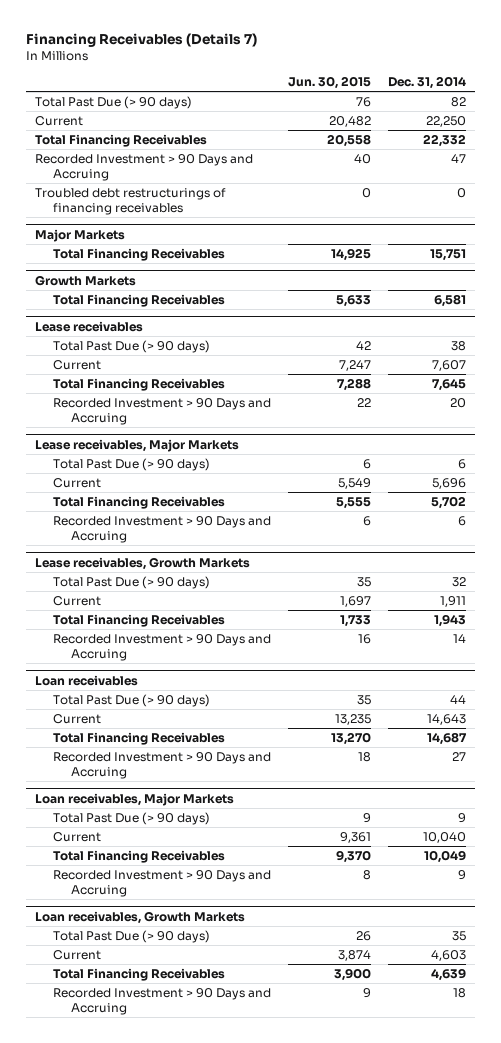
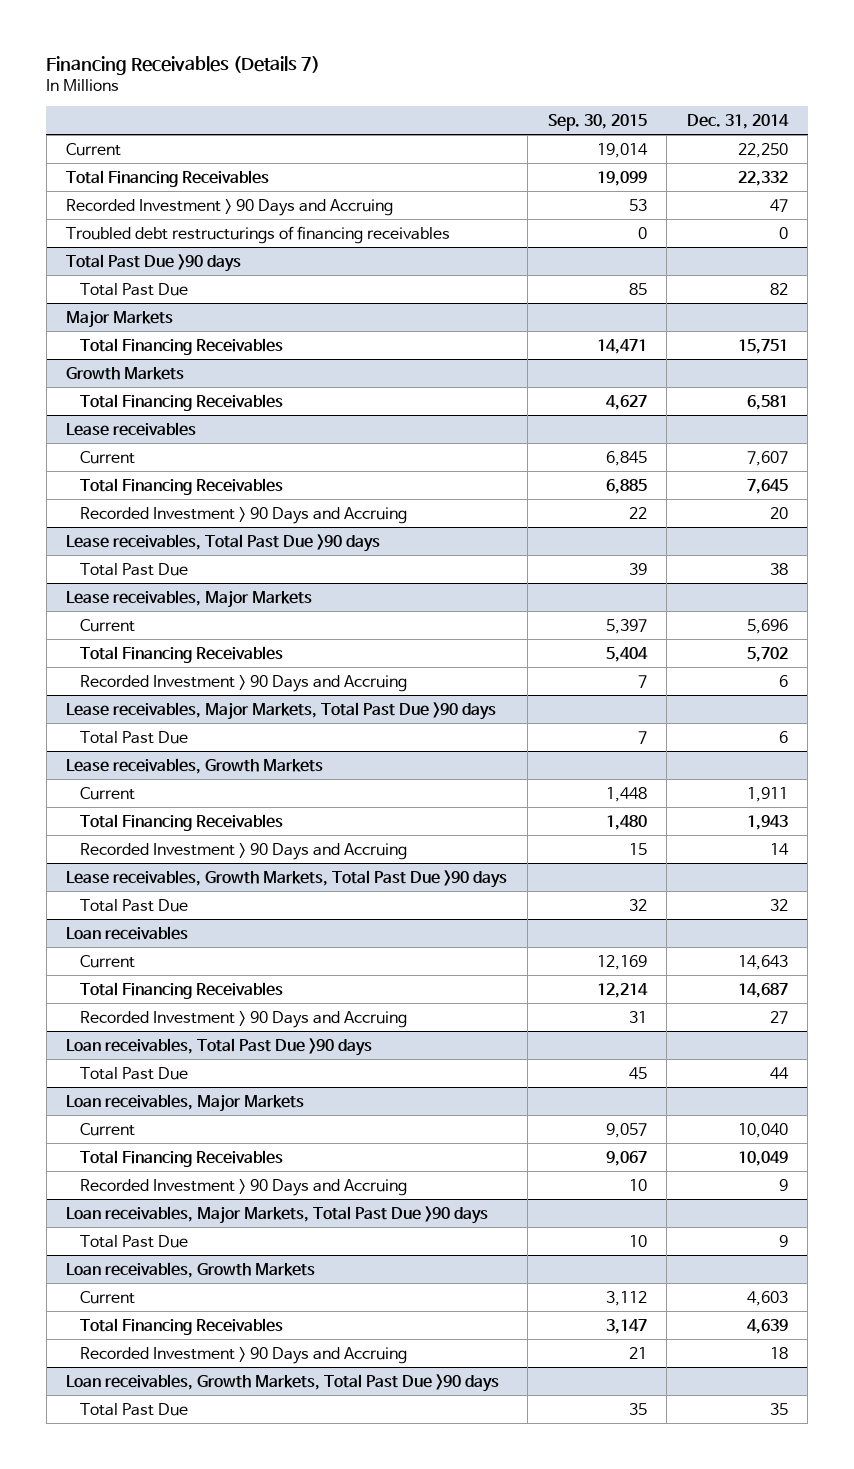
- | Jun. 30, 2015 | Dec. 31, 2014
+ | Sep. 30, 2015 | Dec. 31, 2014
- Total Past Due (> 90 days) | 76 | 82
+ Total Past Due >90 days
+ Total Past Due | 85 | 82
@ Lease receivables
- Total Past Due (> 90 days) | 42 | 38
+ Lease receivables, Total Past Due >90 days
+ Total Past Due | 39 | 38
@ Lease receivables, Major Markets
- Total Past Due (> 90 days) | 6 | 6
+ Lease receivables, Major Markets, Total Past Due >90 days
+ Total Past Due | 7 | 6
@ Lease receivables, Growth Markets
- Total Past Due (> 90 days) | 35 | 32
+ Lease receivables, Growth Markets, Total Past Due >90 days
+ Total Past Due | 32 | 32
@ Loan receivables
- Total Past Due (> 90 days) | 35 | 44
+ Loan receivables, Total Past Due >90 days
+ Total Past Due | 45 | 44
@ Loan receivables, Major Markets
- Total Past Due (> 90 days) | 9 | 9
+ Loan receivables, Major Markets, Total Past Due >90 days
+ Total Past Due | 10 | 9
@ Loan receivables, Growth Markets
- Total Past Due (> 90 days) | 26 | 35
+ Loan receivables, Growth Markets, Total Past Due >90 days
+ Total Past Due | 35 | 35

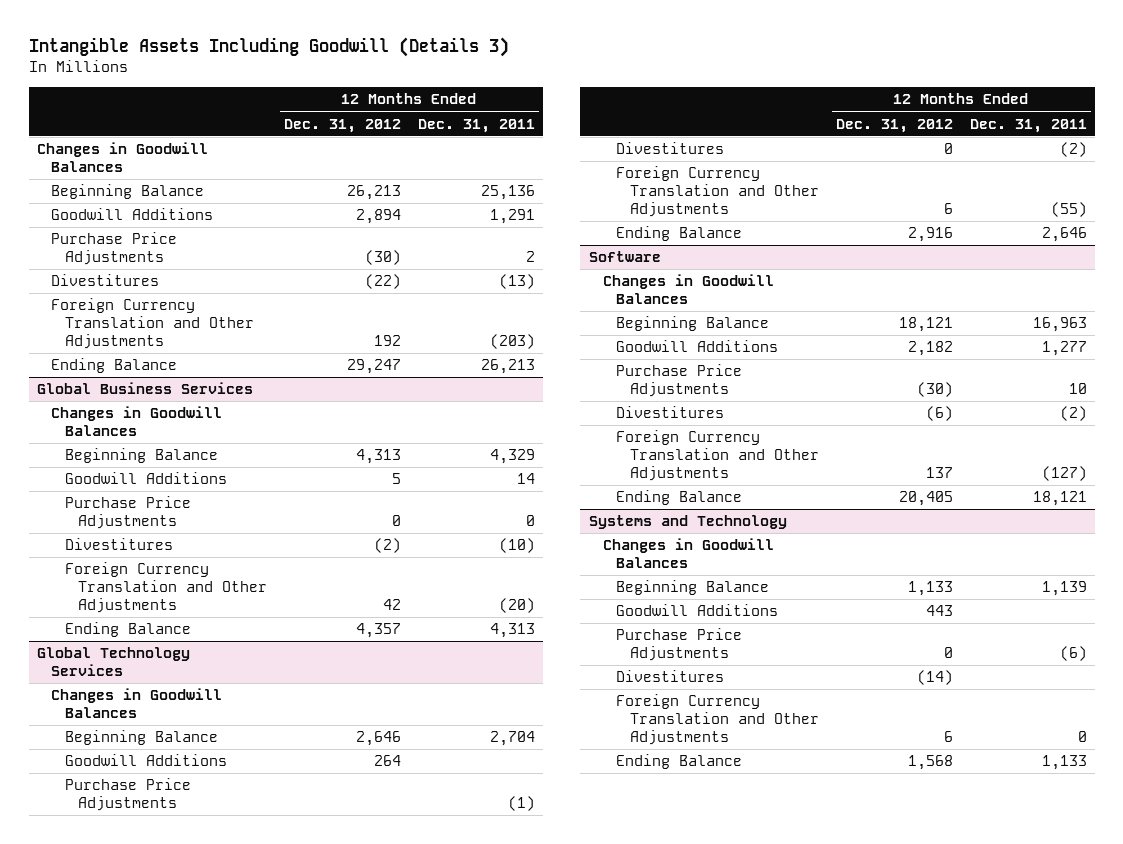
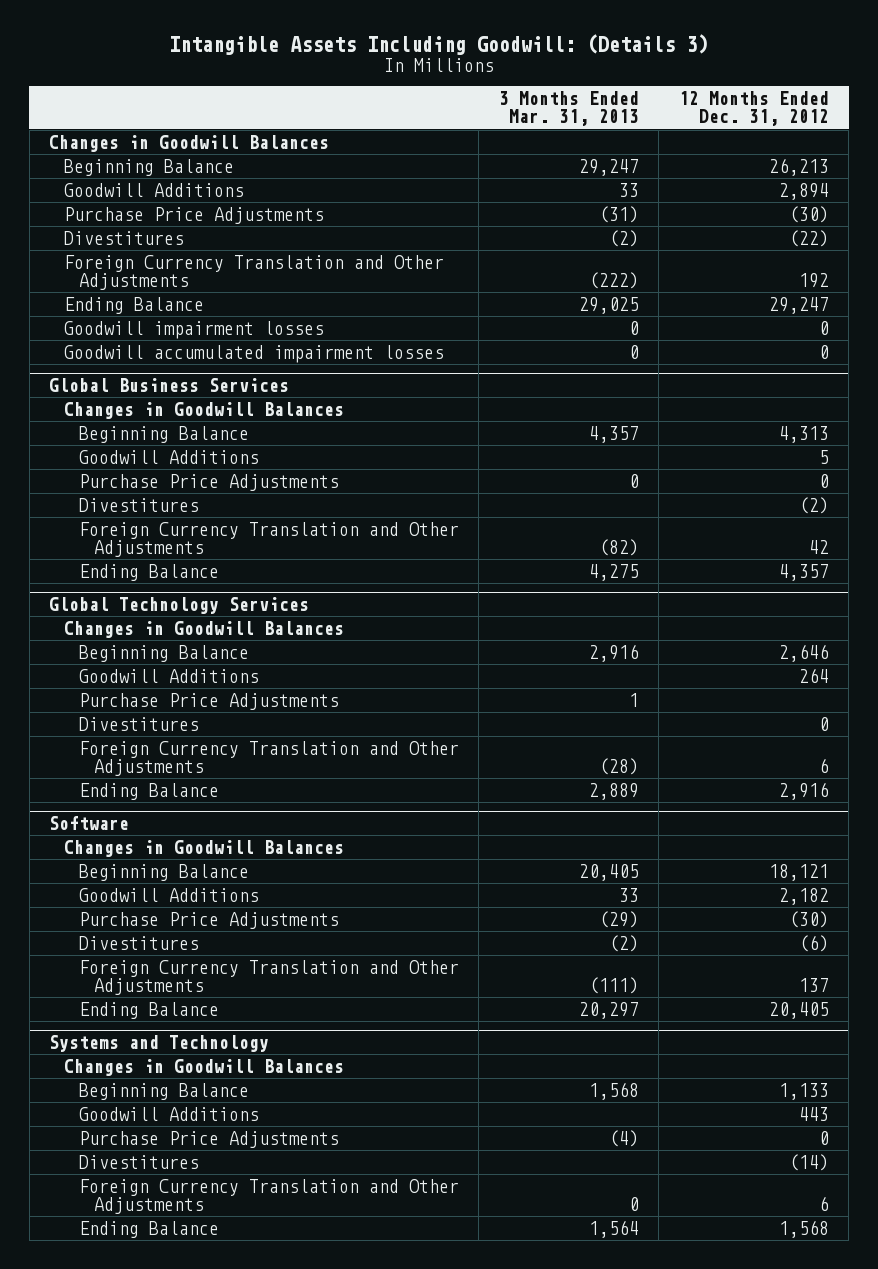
- Intangible Assets Including Goodwill (Details 3)
+ Intangible Assets Including Goodwill: (Details 3)
- | 12 Months Ended Dec. 31, 2012 | 12 Months Ended Dec. 31, 2011
+ | 3 Months Ended Mar. 31, 2013 | 12 Months Ended Dec. 31, 2012
+ Goodwill impairment losses | 0 | 0
+ Goodwill accumulated impairment losses | 0 | 0

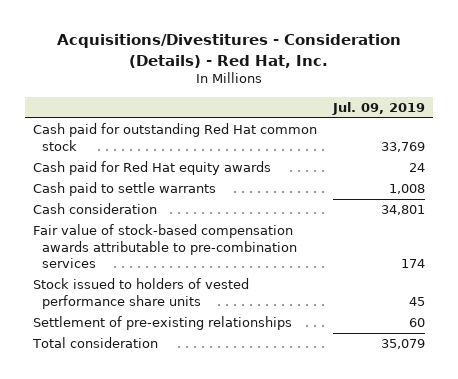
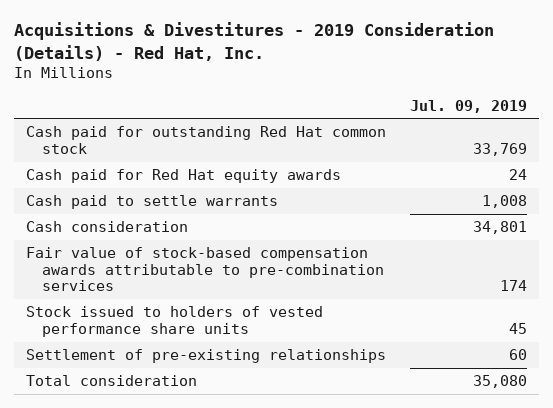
- Acquisitions/Divestitures - Consideration (Details) - Red Hat, Inc.
+ Acquisitions & Divestitures - 2019 Consideration (Details) - Red Hat, Inc.
- Total consideration | 35,079
+ Total consideration | 35,080

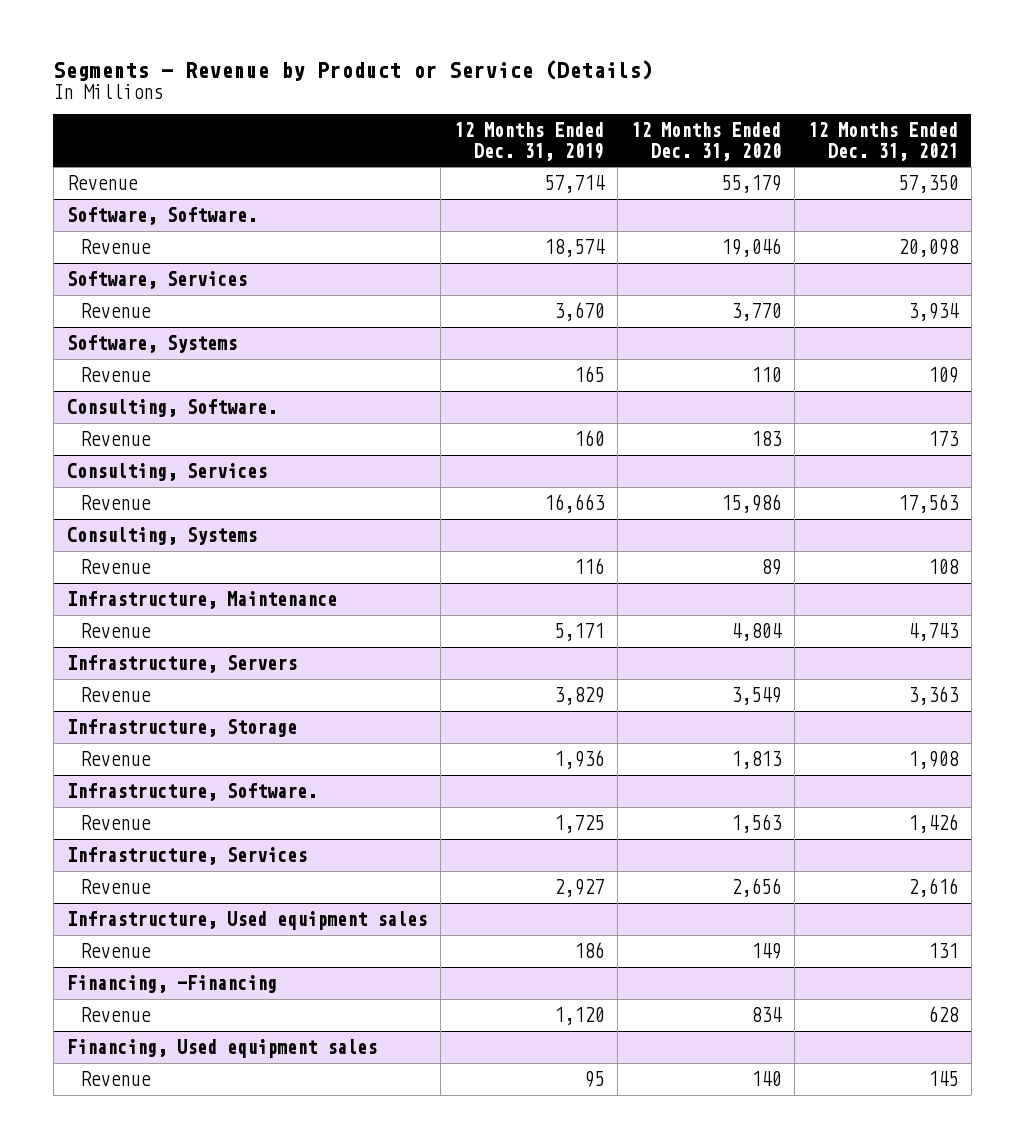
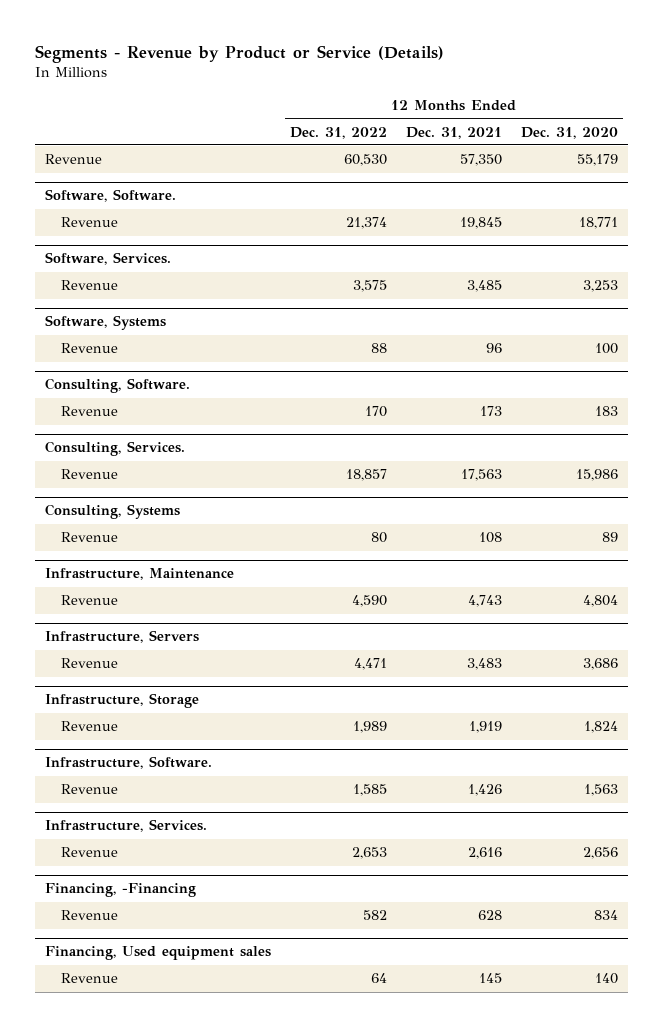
- | 12 Months Ended Dec. 31, 2019 | 12 Months Ended Dec. 31, 2020 | 12 Months Ended Dec. 31, 2021
+ | 12 Months Ended Dec. 31, 2022 | 12 Months Ended Dec. 31, 2021 | 12 Months Ended Dec. 31, 2020
@ Software, Software.
- Revenue | 18,574 | 19,046 | 20,098
- Software, Services
- Revenue | 3,670 | 3,770 | 3,934
@ Software, Software.
+ Revenue | 21,374 | 19,845 | 18,771
+ Software, Services.
+ Revenue | 3,575 | 3,485 | 3,253
@ Software, Systems
- Revenue | 165 | 110 | 109
+ Revenue | 88 | 96 | 100
- Consulting, Services
+ Consulting, Services.
@ Infrastructure, Servers
- Revenue | 3,829 | 3,549 | 3,363
+ Revenue | 4,471 | 3,483 | 3,686
@ Infrastructure, Storage
- Revenue | 1,936 | 1,813 | 1,908
+ Revenue | 1,989 | 1,919 | 1,824
- Infrastructure, Services
+ Infrastructure, Services.
- Infrastructure, Used equipment sales
- Revenue | 186 | 149 | 131

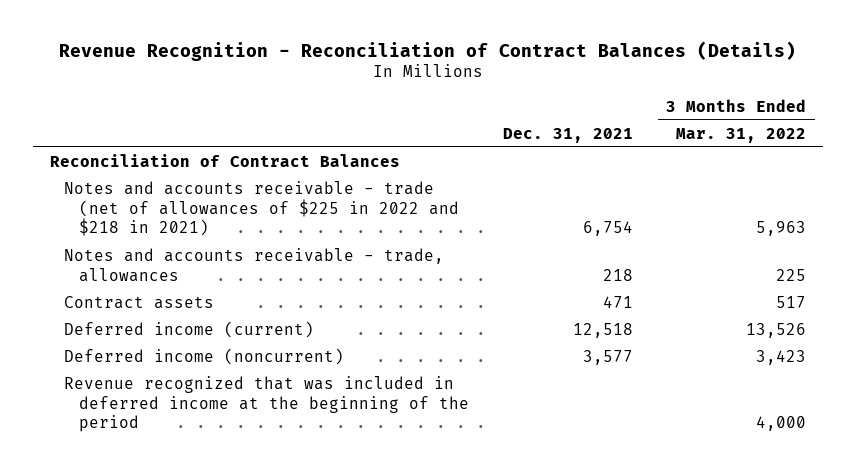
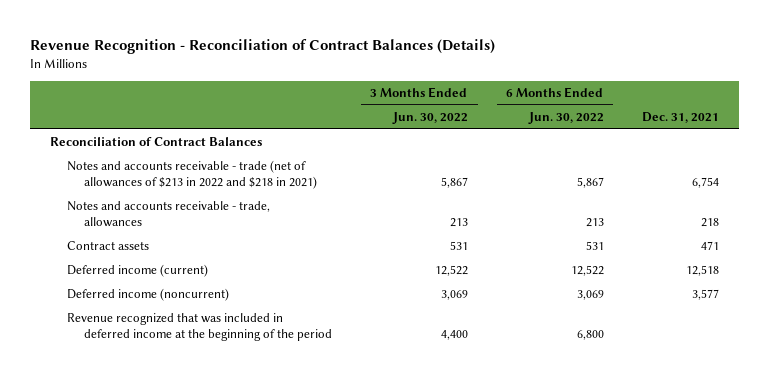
- | Dec. 31, 2021 | 3 Months Ended Mar. 31, 2022
+ | 3 Months Ended Jun. 30, 2022 | 6 Months Ended Jun. 30, 2022 | Dec. 31, 2021
- Notes and accounts receivable - trade (net of allowances of $225 in 2022 and $218 in 2021) | 6,754 | 5,963
+ Notes and accounts receivable - trade (net of allowances of $213 in 2022 and $218 in 2021) | 5,867 | 5,867 | 6,754

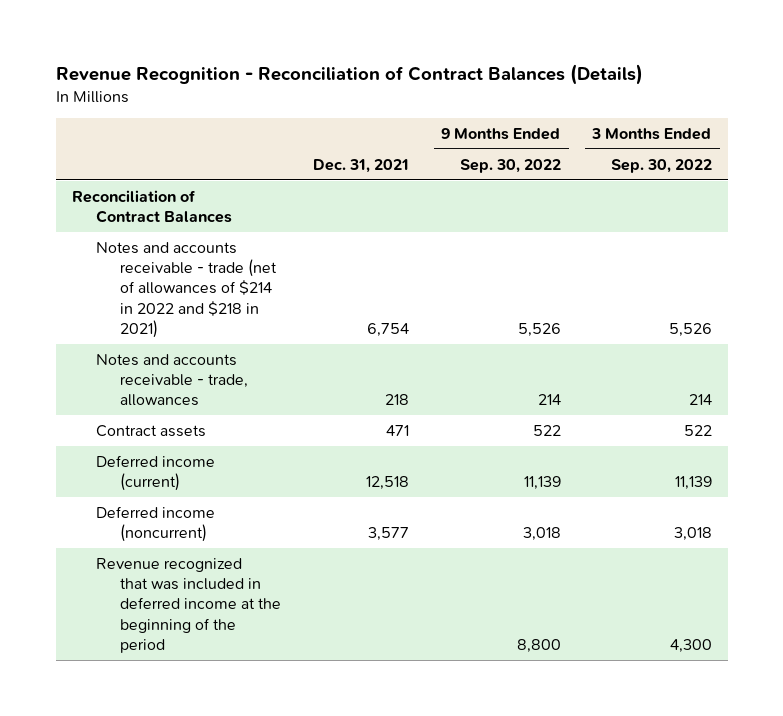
- | 3 Months Ended Jun. 30, 2022 | 6 Months Ended Jun. 30, 2022 | Dec. 31, 2021
+ | Dec. 31, 2021 | 9 Months Ended Sep. 30, 2022 | 3 Months Ended Sep. 30, 2022
- Notes and accounts receivable - trade (net of allowances of $213 in 2022 and $218 in 2021) | 5,867 | 5,867 | 6,754
+ Notes and accounts receivable - trade (net of allowances of $214 in 2022 and $218 in 2021) | 6,754 | 5,526 | 5,526

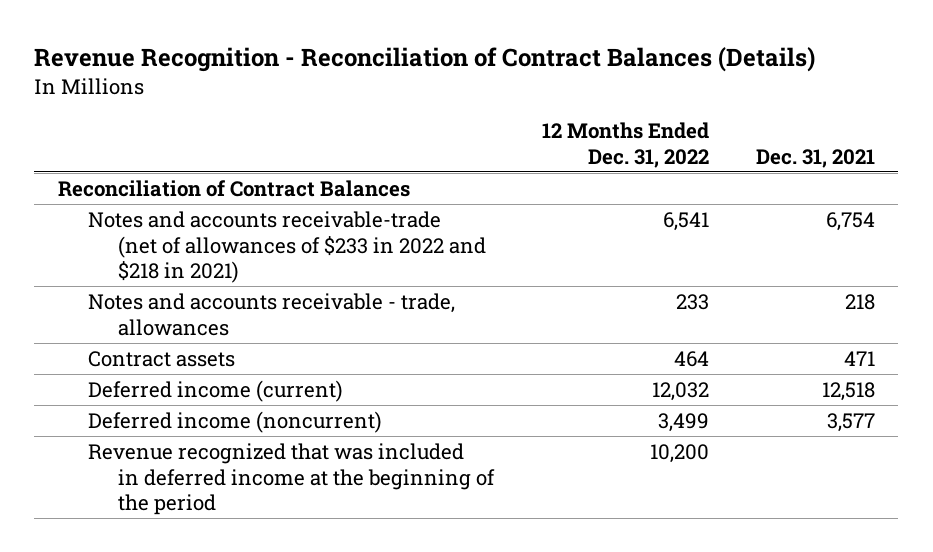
- | Dec. 31, 2021 | 9 Months Ended Sep. 30, 2022 | 3 Months Ended Sep. 30, 2022
+ | 12 Months Ended Dec. 31, 2022 | Dec. 31, 2021
- Notes and accounts receivable - trade (net of allowances of $214 in 2022 and $218 in 2021) | 6,754 | 5,526 | 5,526
+ Notes and accounts receivable-trade (net of allowances of $233 in 2022 and $218 in 2021) | 6,541 | 6,754

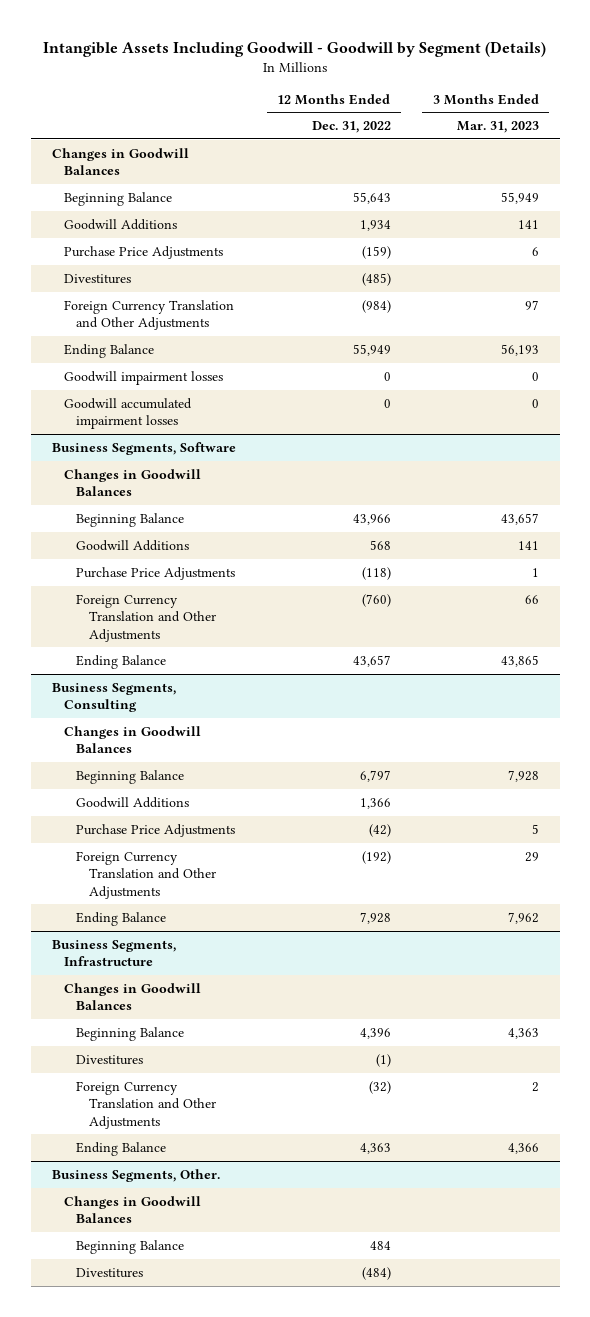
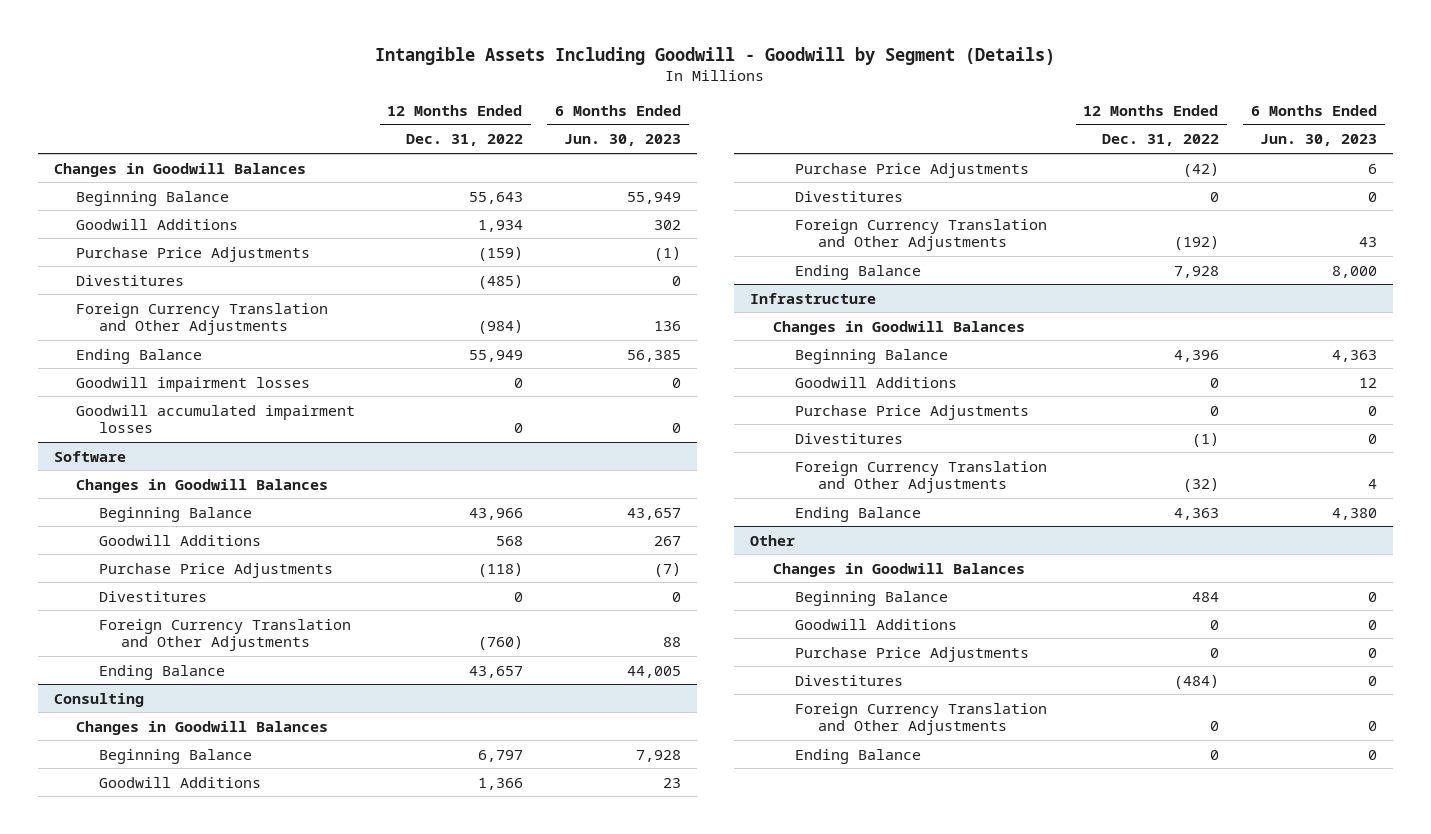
- | 12 Months Ended Dec. 31, 2022 | 3 Months Ended Mar. 31, 2023
+ | 12 Months Ended Dec. 31, 2022 | 6 Months Ended Jun. 30, 2023
- Business Segments, Software
+ Software
+ Divestitures | 0 | 0
- Business Segments, Consulting
+ Consulting
+ Divestitures | 0 | 0
- Business Segments, Infrastructure
+ Infrastructure
+ Goodwill Additions | 0 | 12
+ Purchase Price Adjustments | 0 | 0
- Business Segments, Other.
+ Other
+ Goodwill Additions | 0 | 0
+ Purchase Price Adjustments | 0 | 0
+ Foreign Currency Translation and Other Adjustments | 0 | 0
+ Ending Balance | 0 | 0

